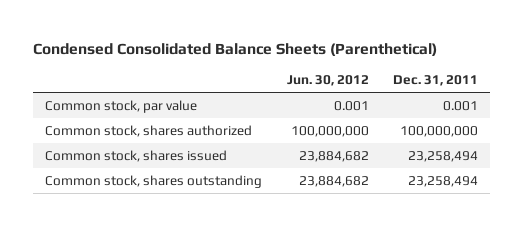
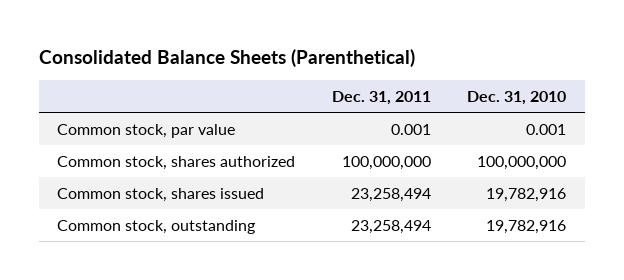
- Condensed Consolidated Balance Sheets (Parenthetical)
+ Consolidated Balance Sheets (Parenthetical)
- | Jun. 30, 2012 | Dec. 31, 2011
+ | Dec. 31, 2011 | Dec. 31, 2010
- Common stock, shares outstanding | 23,884,682 | 23,258,494
+ Common stock, outstanding | 23,258,494 | 19,782,916

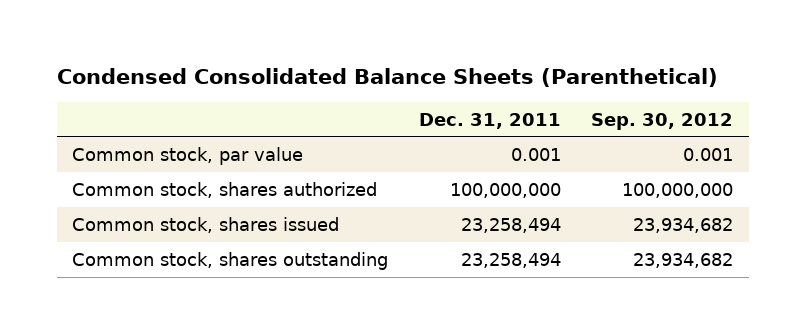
- Consolidated Balance Sheets (Parenthetical)
+ Condensed Consolidated Balance Sheets (Parenthetical)
- | Dec. 31, 2011 | Dec. 31, 2010
+ | Dec. 31, 2011 | Sep. 30, 2012
- Common stock, outstanding | 23,258,494 | 19,782,916
+ Common stock, shares outstanding | 23,258,494 | 23,934,682

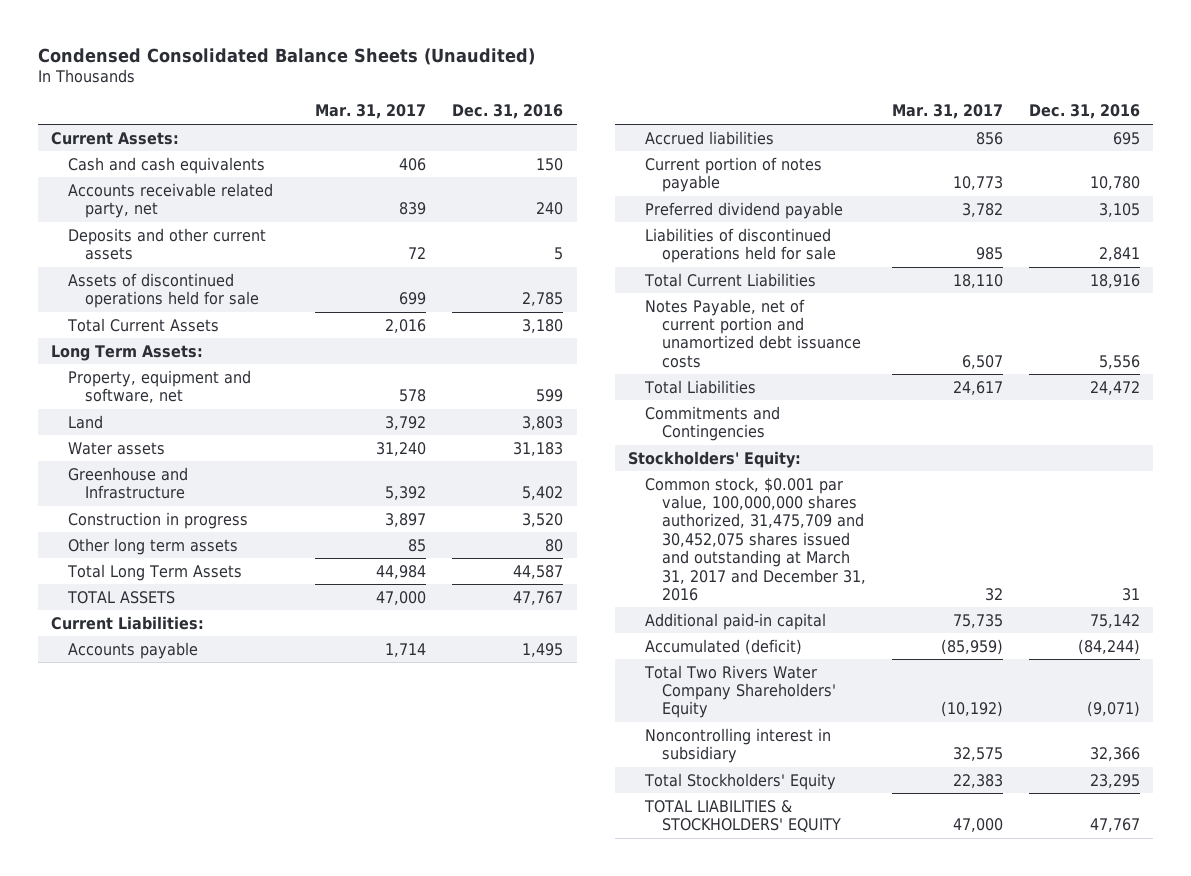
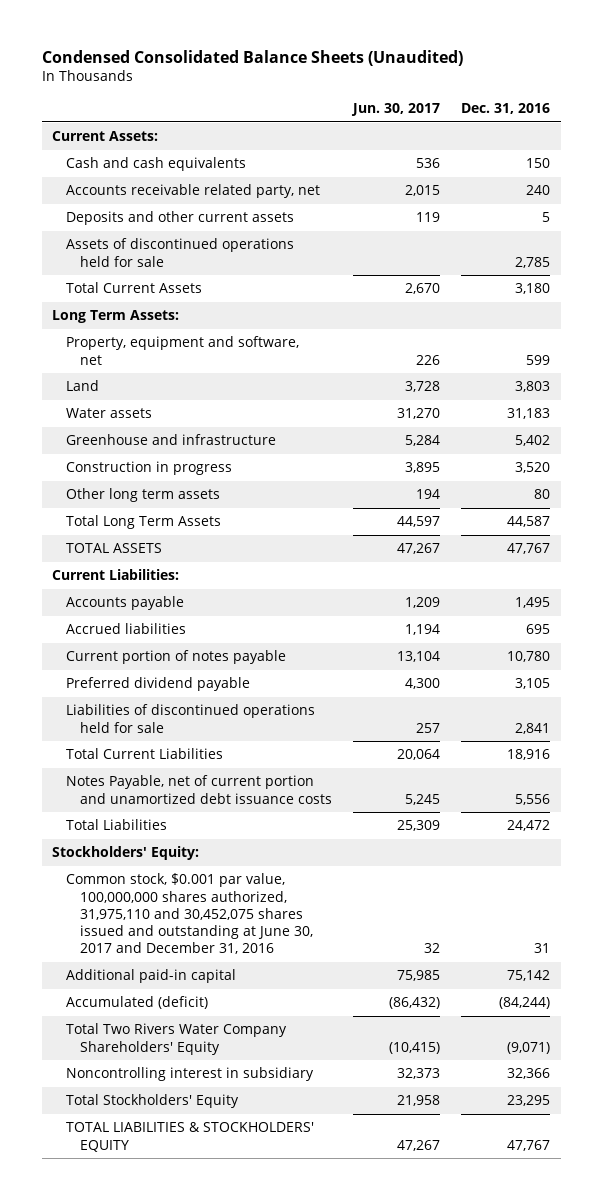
- | Mar. 31, 2017 | Dec. 31, 2016
+ | Jun. 30, 2017 | Dec. 31, 2016
- Greenhouse and Infrastructure | 5,392 | 5,402
+ Greenhouse and infrastructure | 5,284 | 5,402
- Commitments and Contingencies
- Common stock, $0.001 par value, 100,000,000 shares authorized, 31,475,709 and 30,452,075 shares issued and outstanding at March 31, 2017 and December 31, 2016 | 32 | 31
+ Common stock, $0.001 par value, 100,000,000 shares authorized, 31,975,110 and 30,452,075 shares issued and outstanding at June 30, 2017 and December 31, 2016 | 32 | 31

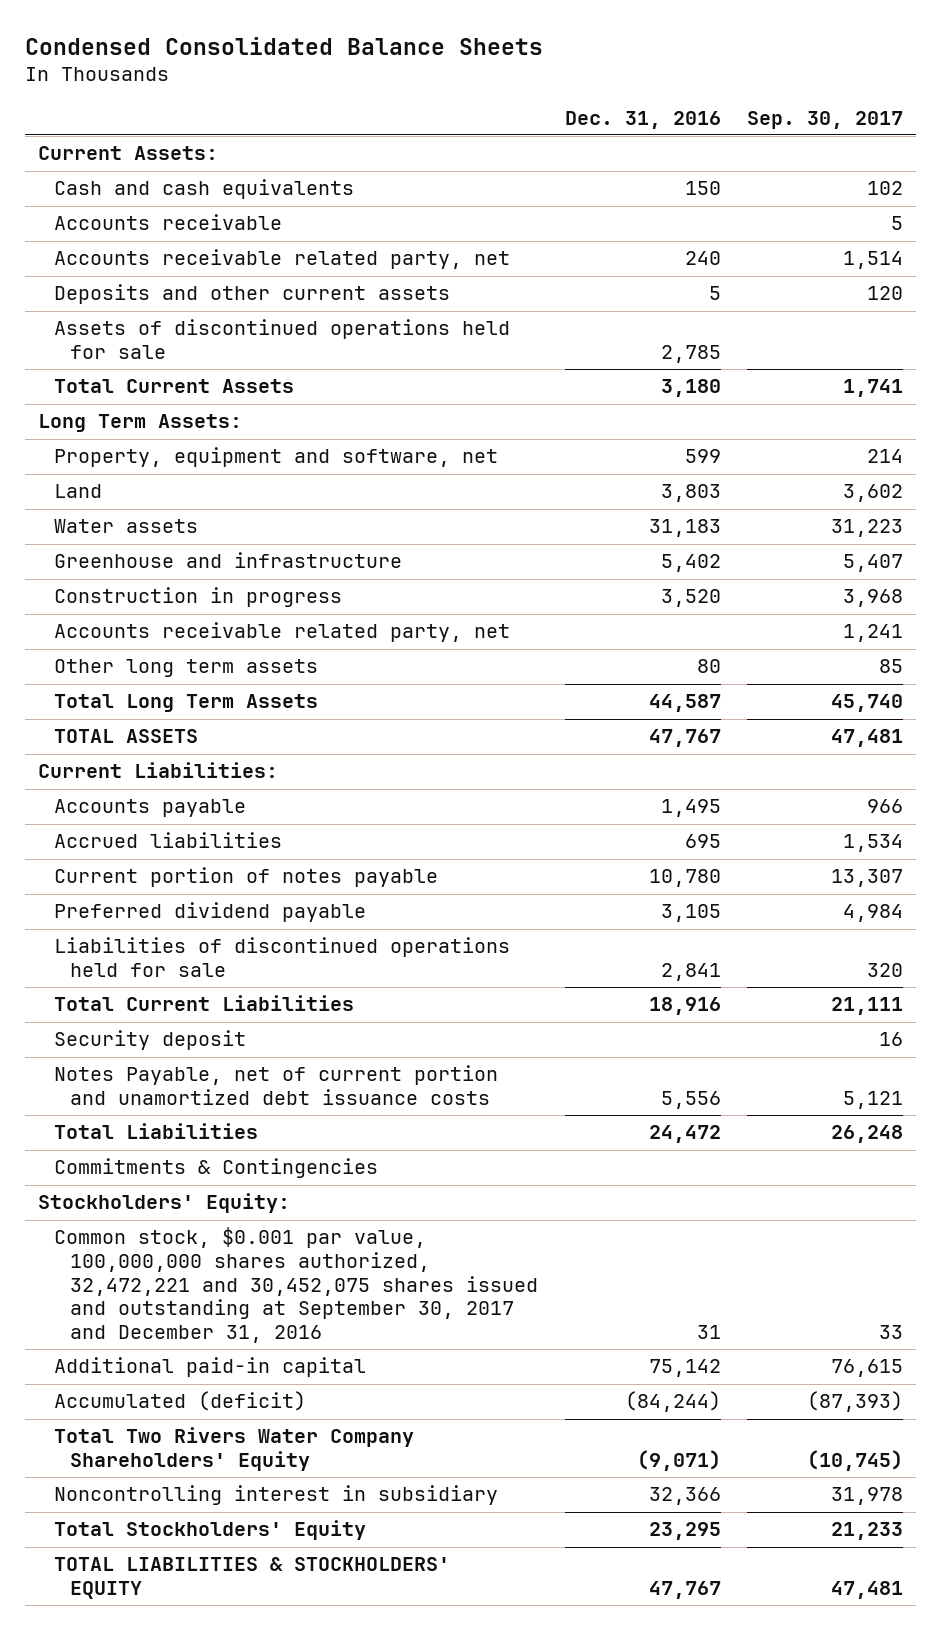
- Condensed Consolidated Balance Sheets (Unaudited)
+ Condensed Consolidated Balance Sheets
- | Jun. 30, 2017 | Dec. 31, 2016
+ | Dec. 31, 2016 | Sep. 30, 2017
+ Accounts receivable | | 5
+ Accounts receivable related party, net | | 1,241
+ Security deposit | | 16
+ Commitments & Contingencies
- Common stock, $0.001 par value, 100,000,000 shares authorized, 31,975,110 and 30,452,075 shares issued and outstanding at June 30, 2017 and December 31, 2016 | 32 | 31
+ Common stock, $0.001 par value, 100,000,000 shares authorized, 32,472,221 and 30,452,075 shares issued and outstanding at September 30, 2017 and December 31, 2016 | 31 | 33

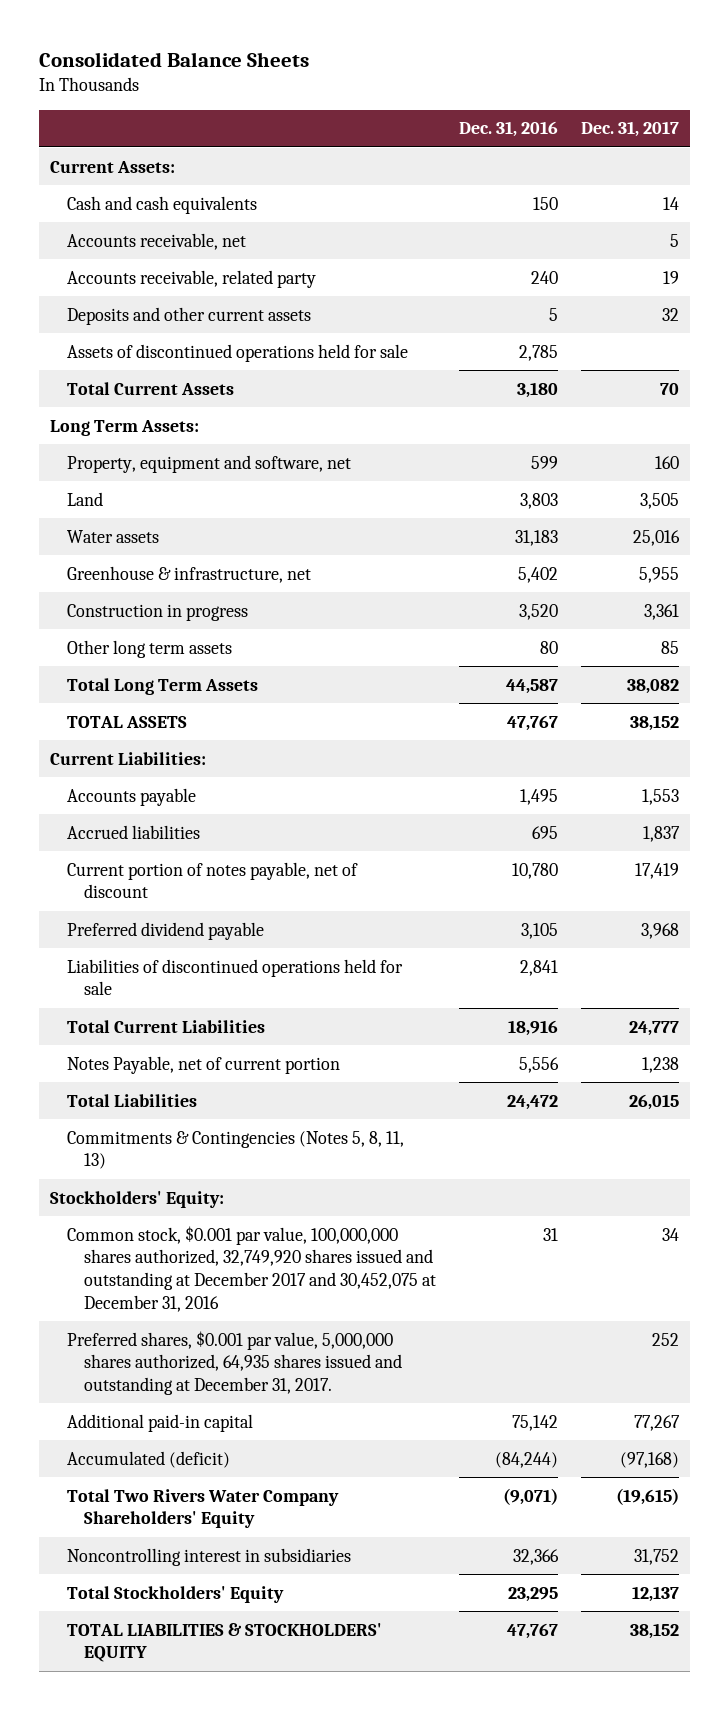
- Condensed Consolidated Balance Sheets
+ Consolidated Balance Sheets
- | Dec. 31, 2016 | Sep. 30, 2017
+ | Dec. 31, 2016 | Dec. 31, 2017
- Accounts receivable | | 5
- Accounts receivable related party, net | 240 | 1,514
+ Accounts receivable, net | | 5
+ Accounts receivable, related party | 240 | 19
- Greenhouse and infrastructure | 5,402 | 5,407
+ Greenhouse & infrastructure, net | 5,402 | 5,955
- Accounts receivable related party, net | | 1,241
- Current portion of notes payable | 10,780 | 13,307
+ Current portion of notes payable, net of discount | 10,780 | 17,419
- Security deposit | | 16
- Notes Payable, net of current portion and unamortized debt issuance costs | 5,556 | 5,121
+ Notes Payable, net of current portion | 5,556 | 1,238
- Commitments & Contingencies
+ Commitments & Contingencies (Notes 5, 8, 11, 13)
- Common stock, $0.001 par value, 100,000,000 shares authorized, 32,472,221 and 30,452,075 shares issued and outstanding at September 30, 2017 and December 31, 2016 | 31 | 33
+ Common stock, $0.001 par value, 100,000,000 shares authorized, 32,749,920 shares issued and outstanding at December 2017 and 30,452,075 at December 31, 2016 | 31 | 34
+ Preferred shares, $0.001 par value, 5,000,000 shares authorized, 64,935 shares issued and outstanding at December 31, 2017. | | 252
- Noncontrolling interest in subsidiary | 32,366 | 31,978
+ Noncontrolling interest in subsidiaries | 32,366 | 31,752

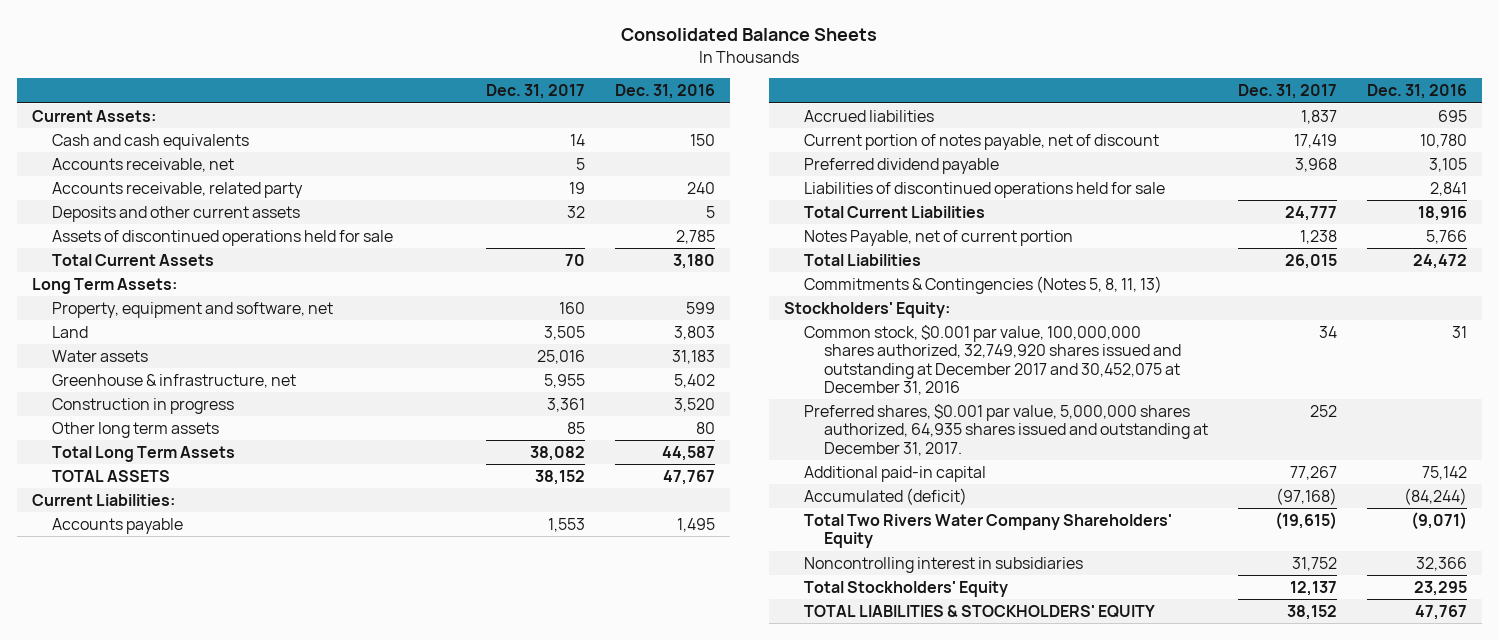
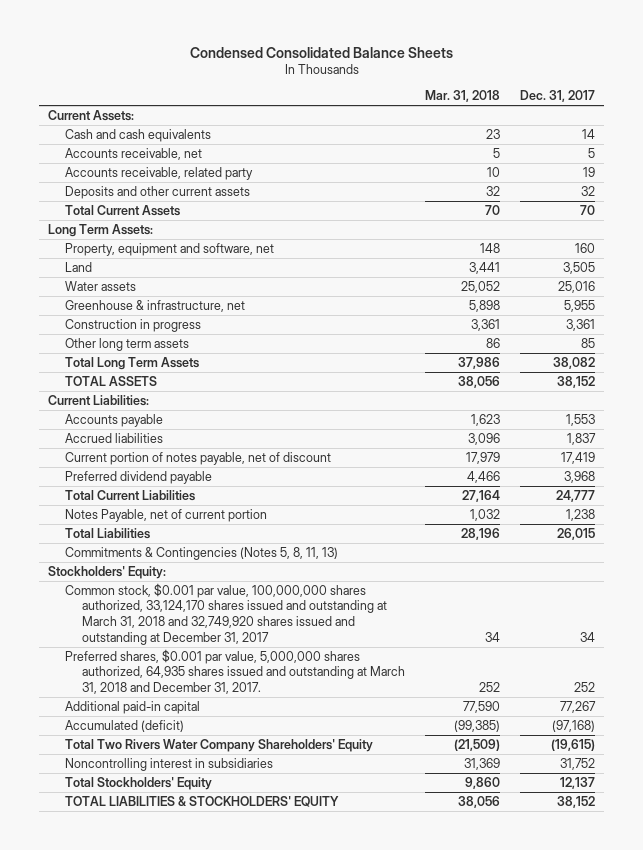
- Consolidated Balance Sheets
+ Condensed Consolidated Balance Sheets
- | Dec. 31, 2017 | Dec. 31, 2016
+ | Mar. 31, 2018 | Dec. 31, 2017
- Assets of discontinued operations held for sale | | 2,785
- Liabilities of discontinued operations held for sale | | 2,841
- Common stock, $0.001 par value, 100,000,000 shares authorized, 32,749,920 shares issued and outstanding at December 2017 and 30,452,075 at December 31, 2016 | 34 | 31
- Preferred shares, $0.001 par value, 5,000,000 shares authorized, 64,935 shares issued and outstanding at December 31, 2017. | 252 |
+ Common stock, $0.001 par value, 100,000,000 shares authorized, 33,124,170 shares issued and outstanding at March 31, 2018 and 32,749,920 shares issued and outstanding at December 31, 2017 | 34 | 34
+ Preferred shares, $0.001 par value, 5,000,000 shares authorized, 64,935 shares issued and outstanding at March 31, 2018 and December 31, 2017. | 252 | 252

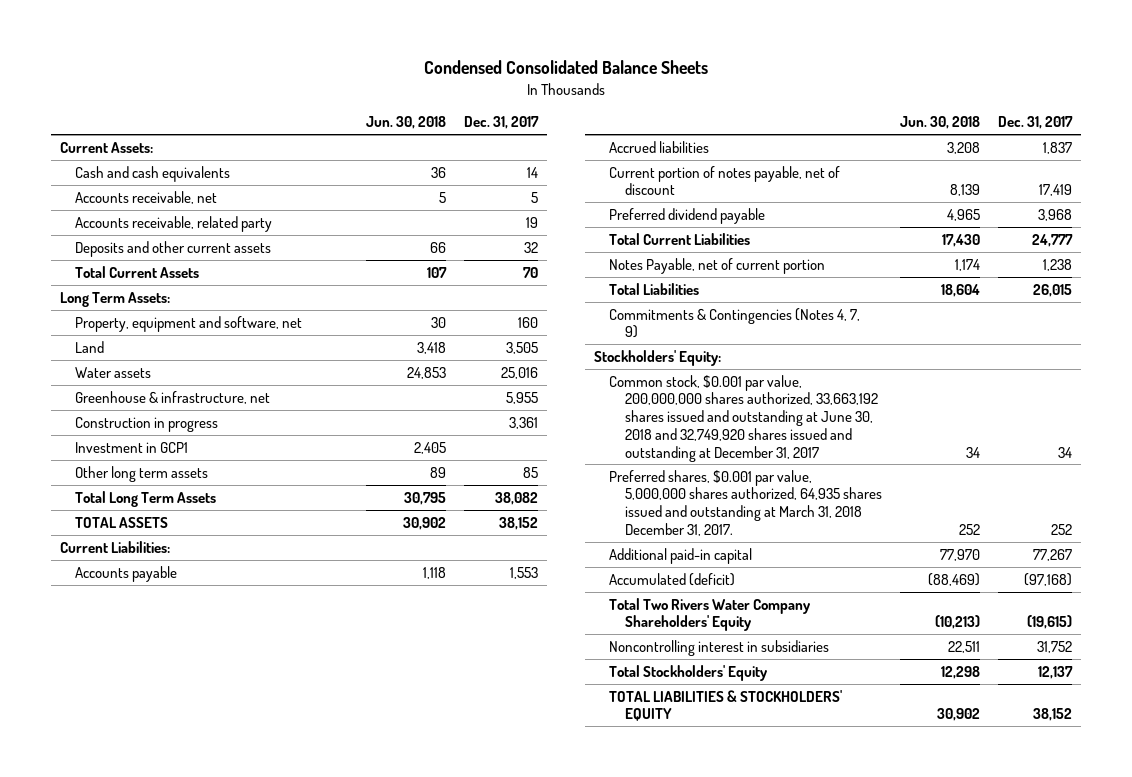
- | Mar. 31, 2018 | Dec. 31, 2017
+ | Jun. 30, 2018 | Dec. 31, 2017
+ Investment in GCP1 | 2,405 |
- Commitments & Contingencies (Notes 5, 8, 11, 13)
+ Commitments & Contingencies (Notes 4, 7, 9)
- Common stock, $0.001 par value, 100,000,000 shares authorized, 33,124,170 shares issued and outstanding at March 31, 2018 and 32,749,920 shares issued and outstanding at December 31, 2017 | 34 | 34
- Preferred shares, $0.001 par value, 5,000,000 shares authorized, 64,935 shares issued and outstanding at March 31, 2018 and December 31, 2017. | 252 | 252
+ Common stock, $0.001 par value, 200,000,000 shares authorized, 33,663,192 shares issued and outstanding at June 30, 2018 and 32,749,920 shares issued and outstanding at December 31, 2017 | 34 | 34
+ Preferred shares, $0.001 par value, 5,000,000 shares authorized, 64,935 shares issued and outstanding at March 31, 2018 December 31, 2017. | 252 | 252

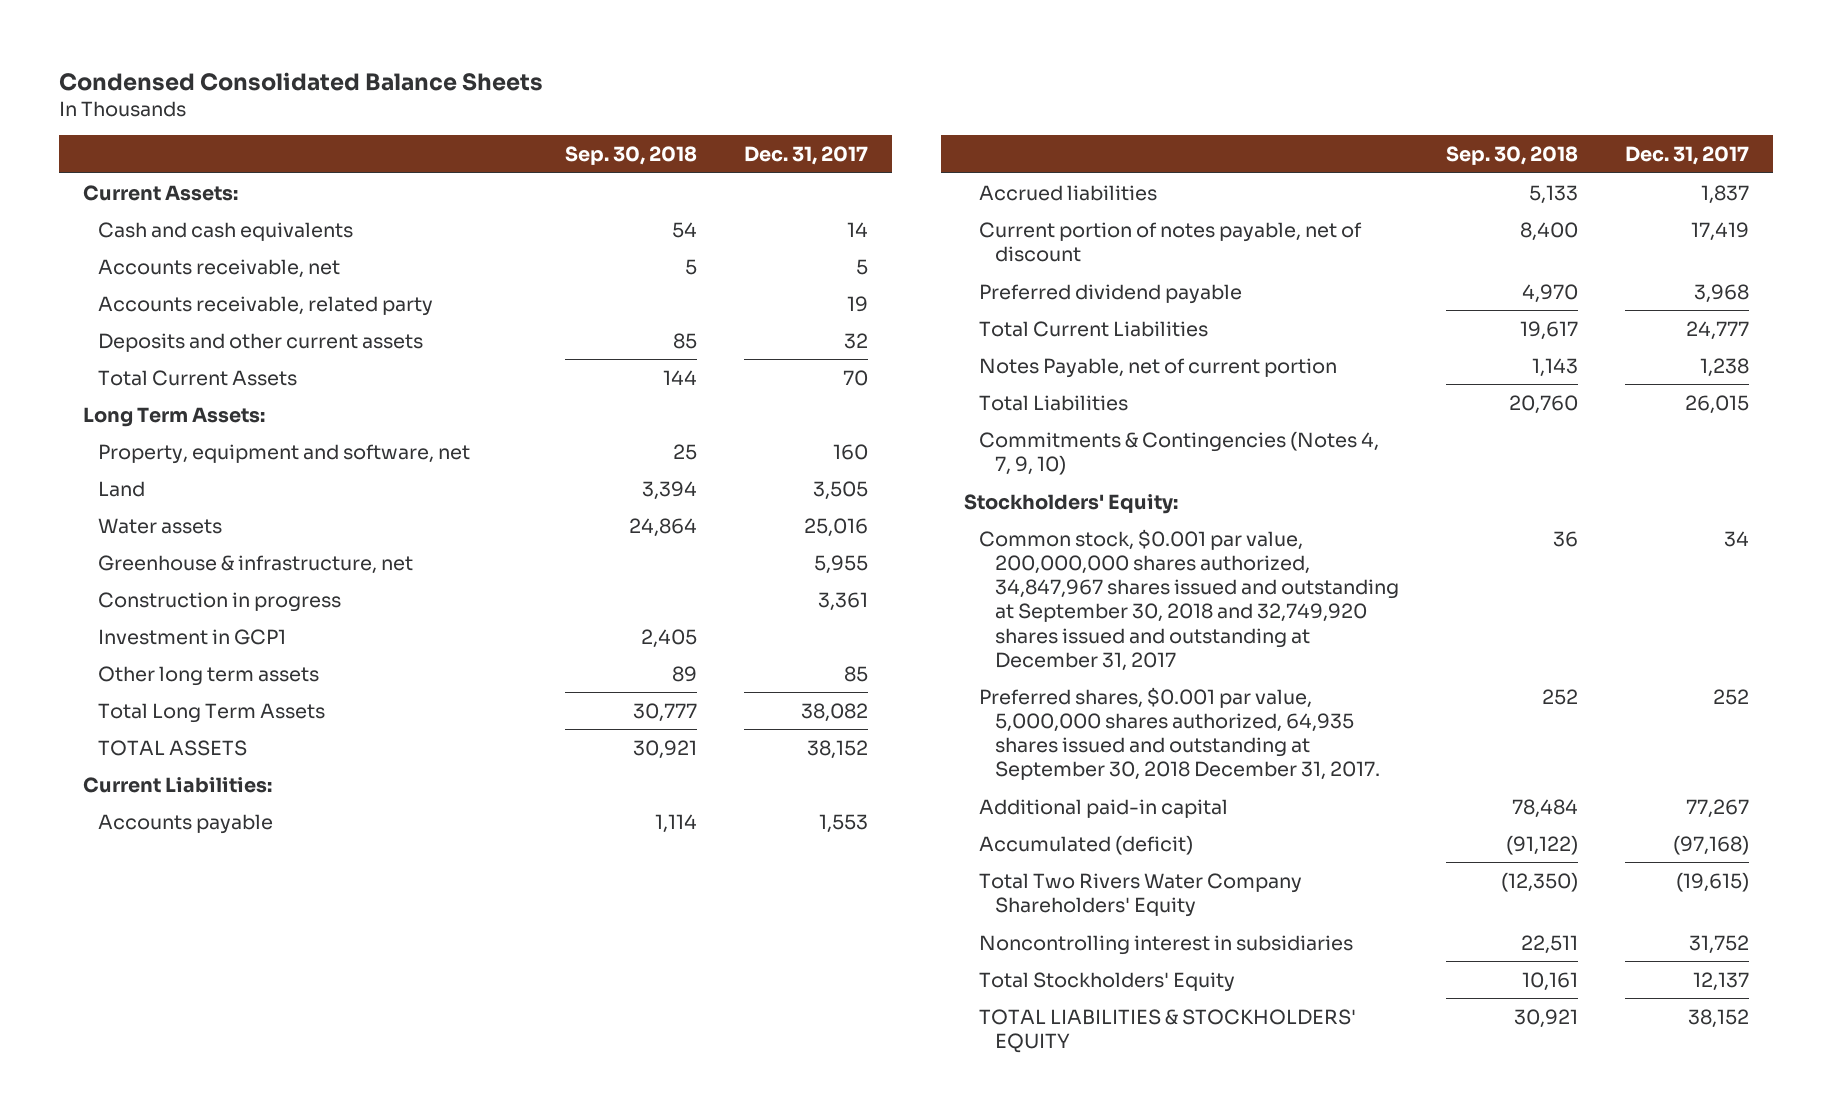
- | Jun. 30, 2018 | Dec. 31, 2017
+ | Sep. 30, 2018 | Dec. 31, 2017
- Commitments & Contingencies (Notes 4, 7, 9)
+ Commitments & Contingencies (Notes 4, 7, 9, 10)
- Common stock, $0.001 par value, 200,000,000 shares authorized, 33,663,192 shares issued and outstanding at June 30, 2018 and 32,749,920 shares issued and outstanding at December 31, 2017 | 34 | 34
- Preferred shares, $0.001 par value, 5,000,000 shares authorized, 64,935 shares issued and outstanding at March 31, 2018 December 31, 2017. | 252 | 252
+ Common stock, $0.001 par value, 200,000,000 shares authorized, 34,847,967 shares issued and outstanding at September 30, 2018 and 32,749,920 shares issued and outstanding at December 31, 2017 | 36 | 34
+ Preferred shares, $0.001 par value, 5,000,000 shares authorized, 64,935 shares issued and outstanding at September 30, 2018 December 31, 2017. | 252 | 252

